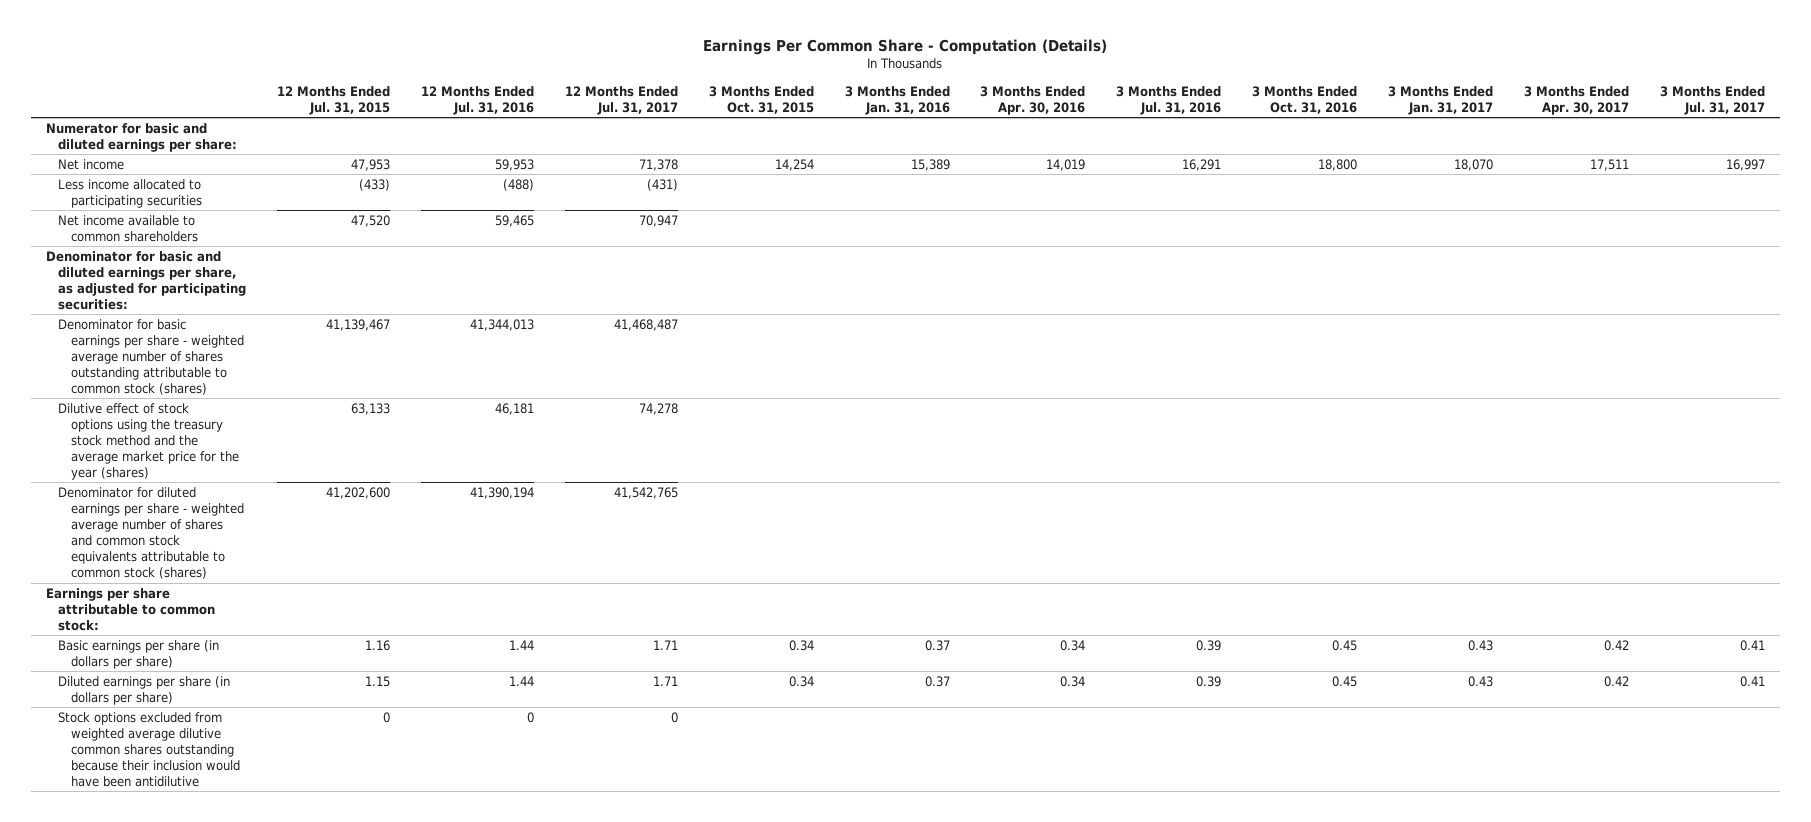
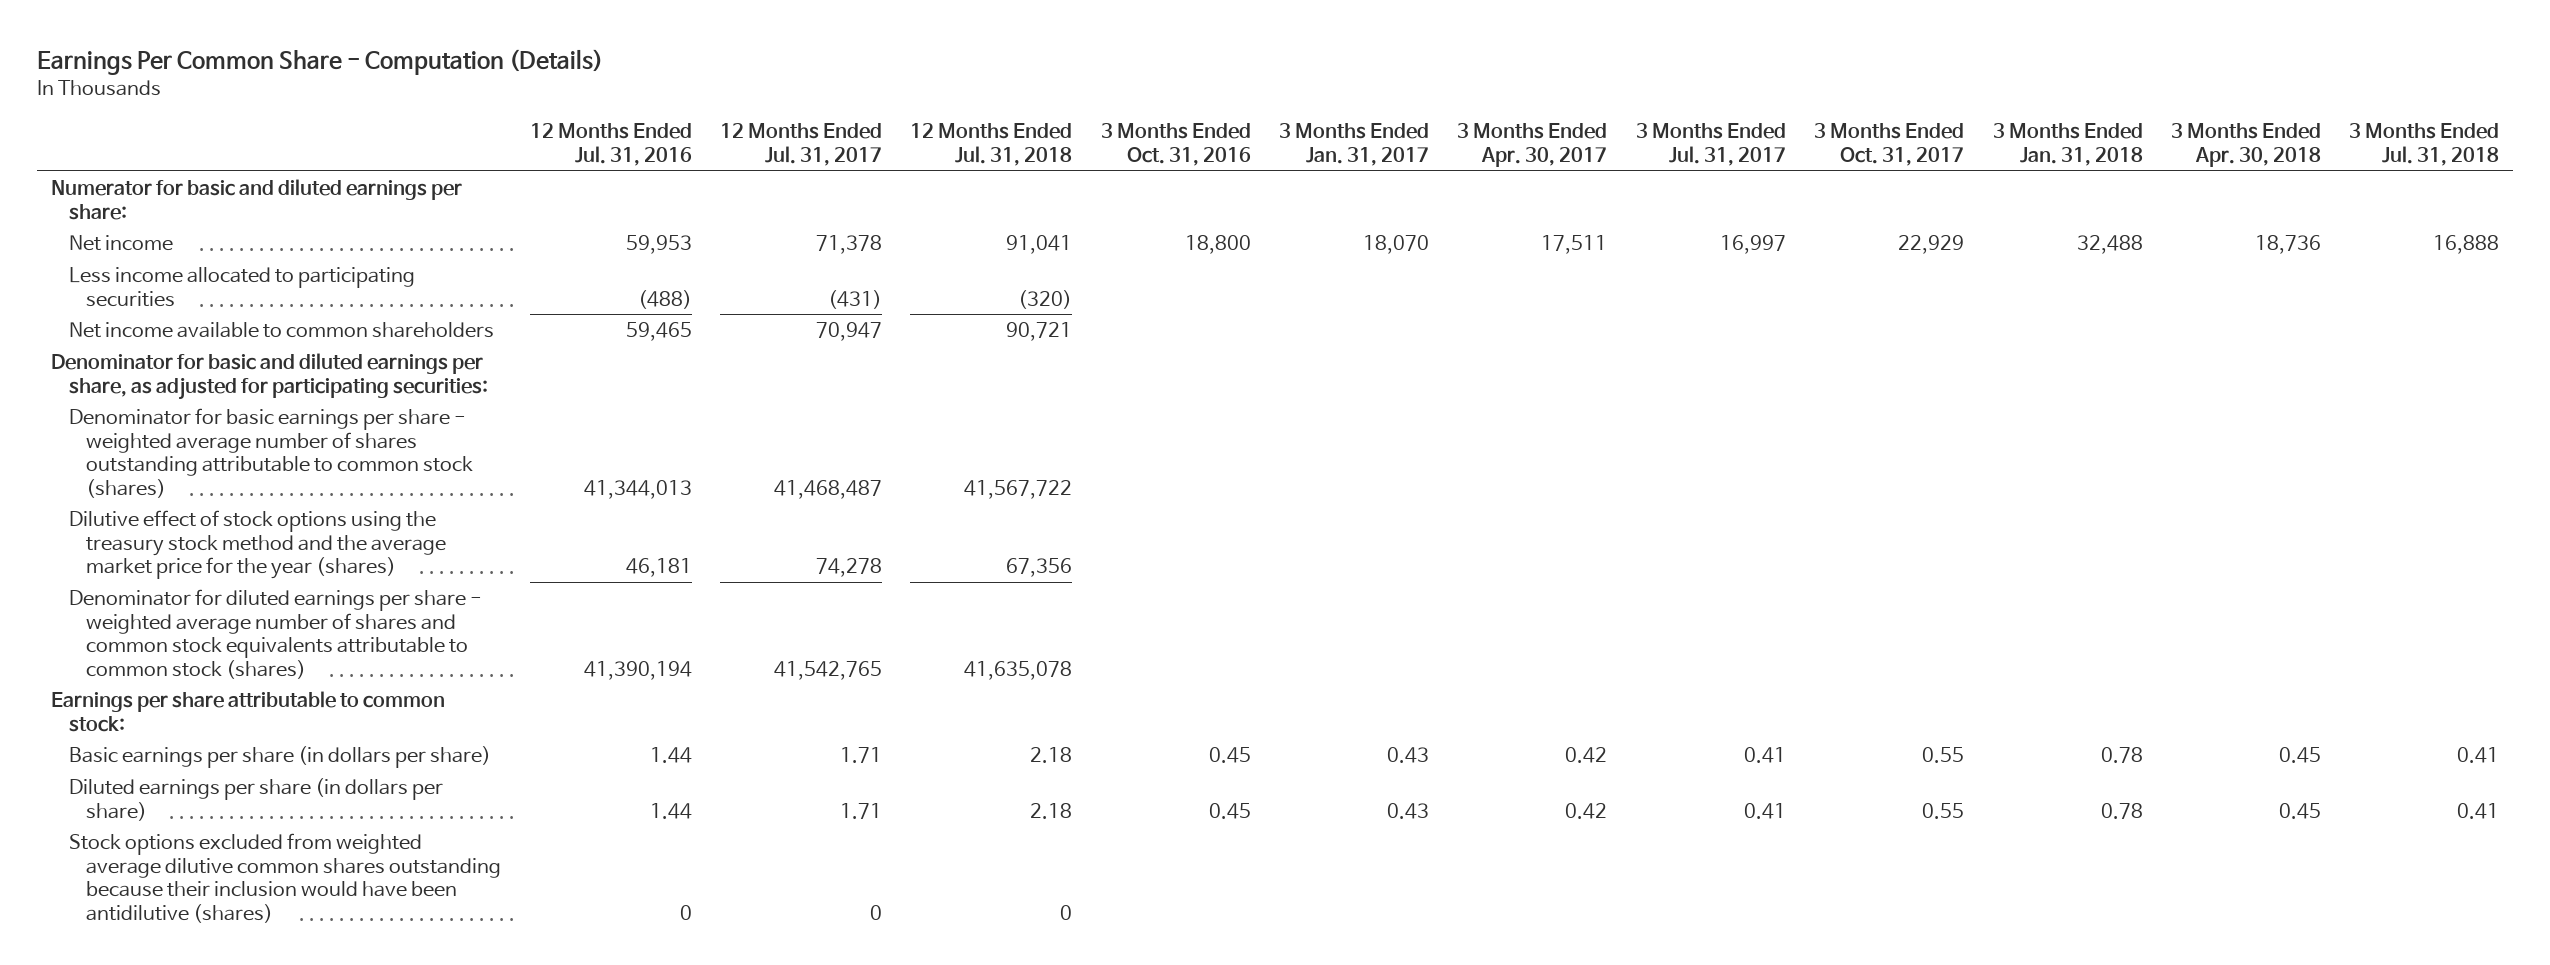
- | 12 Months Ended Jul. 31, 2015 | 12 Months Ended Jul. 31, 2016 | 12 Months Ended Jul. 31, 2017 | 3 Months Ended Oct. 31, 2015 | 3 Months Ended Jan. 31, 2016 | 3 Months Ended Apr. 30, 2016 | 3 Months Ended Jul. 31, 2016 | 3 Months Ended Oct. 31, 2016 | 3 Months Ended Jan. 31, 2017 | 3 Months Ended Apr. 30, 2017 | 3 Months Ended Jul. 31, 2017
+ | 12 Months Ended Jul. 31, 2016 | 12 Months Ended Jul. 31, 2017 | 12 Months Ended Jul. 31, 2018 | 3 Months Ended Oct. 31, 2016 | 3 Months Ended Jan. 31, 2017 | 3 Months Ended Apr. 30, 2017 | 3 Months Ended Jul. 31, 2017 | 3 Months Ended Oct. 31, 2017 | 3 Months Ended Jan. 31, 2018 | 3 Months Ended Apr. 30, 2018 | 3 Months Ended Jul. 31, 2018
- Stock options excluded from weighted average dilutive common shares outstanding because their inclusion would have been antidilutive | 0 | 0 | 0 | | | | | | | |
+ Stock options excluded from weighted average dilutive common shares outstanding because their inclusion would have been antidilutive (shares) | 0 | 0 | 0 | | | | | | | |

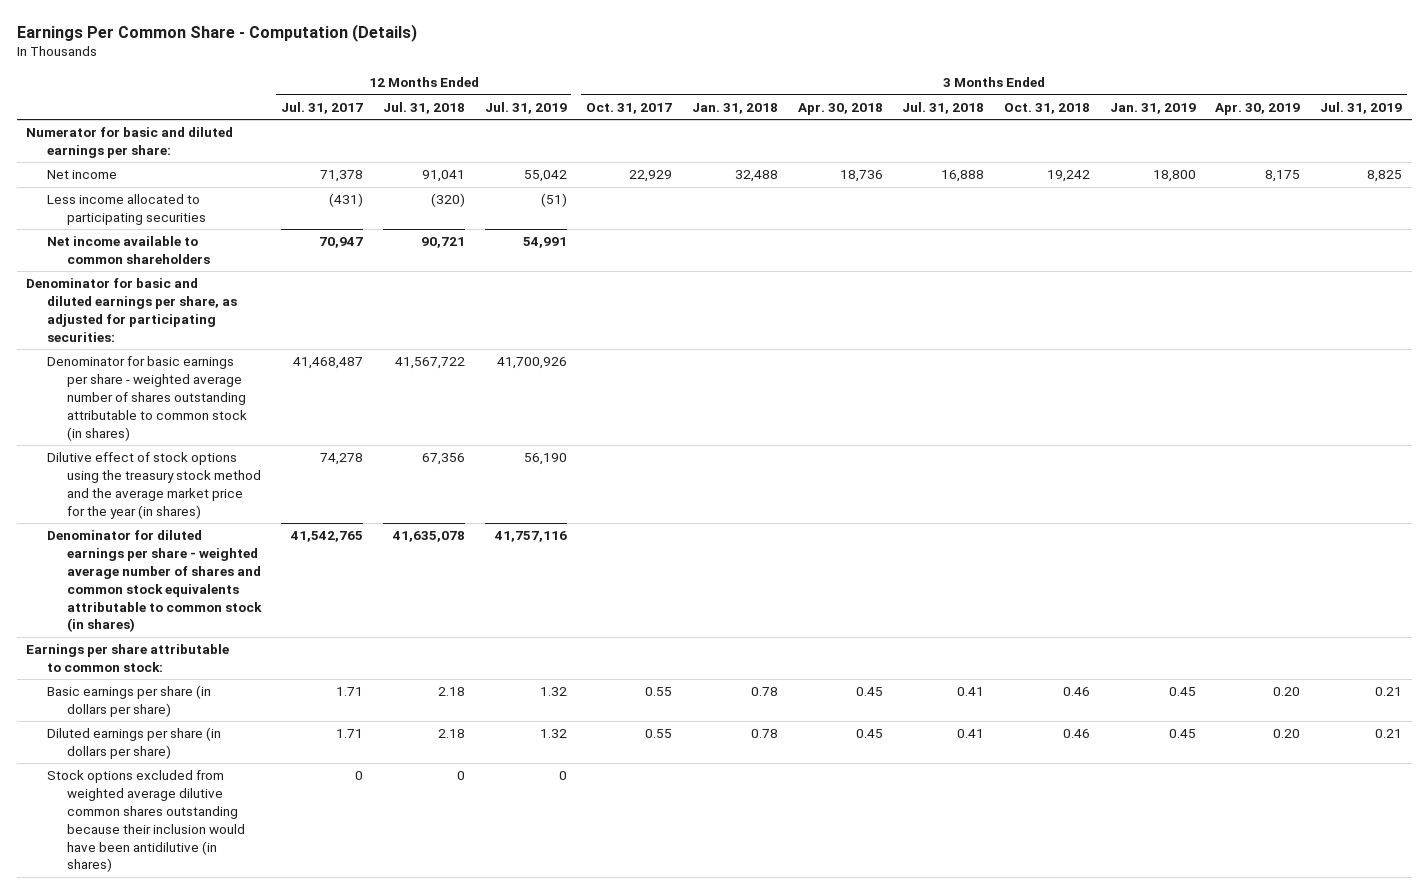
- | 12 Months Ended Jul. 31, 2016 | 12 Months Ended Jul. 31, 2017 | 12 Months Ended Jul. 31, 2018 | 3 Months Ended Oct. 31, 2016 | 3 Months Ended Jan. 31, 2017 | 3 Months Ended Apr. 30, 2017 | 3 Months Ended Jul. 31, 2017 | 3 Months Ended Oct. 31, 2017 | 3 Months Ended Jan. 31, 2018 | 3 Months Ended Apr. 30, 2018 | 3 Months Ended Jul. 31, 2018
+ | 12 Months Ended Jul. 31, 2017 | 12 Months Ended Jul. 31, 2018 | 12 Months Ended Jul. 31, 2019 | 3 Months Ended Oct. 31, 2017 | 3 Months Ended Jan. 31, 2018 | 3 Months Ended Apr. 30, 2018 | 3 Months Ended Jul. 31, 2018 | 3 Months Ended Oct. 31, 2018 | 3 Months Ended Jan. 31, 2019 | 3 Months Ended Apr. 30, 2019 | 3 Months Ended Jul. 31, 2019
- Denominator for basic earnings per share - weighted average number of shares outstanding attributable to common stock (shares) | 41,344,013 | 41,468,487 | 41,567,722 | | | | | | | |
- Dilutive effect of stock options using the treasury stock method and the average market price for the year (shares) | 46,181 | 74,278 | 67,356 | | | | | | | |
- Denominator for diluted earnings per share - weighted average number of shares and common stock equivalents attributable to common stock (shares) | 41,390,194 | 41,542,765 | 41,635,078 | | | | | | | |
+ Denominator for basic earnings per share - weighted average number of shares outstanding attributable to common stock (in shares) | 41,468,487 | 41,567,722 | 41,700,926 | | | | | | | |
+ Dilutive effect of stock options using the treasury stock method and the average market price for the year (in shares) | 74,278 | 67,356 | 56,190 | | | | | | | |
+ Denominator for diluted earnings per share - weighted average number of shares and common stock equivalents attributable to common stock (in shares) | 41,542,765 | 41,635,078 | 41,757,116 | | | | | | | |
- Stock options excluded from weighted average dilutive common shares outstanding because their inclusion would have been antidilutive (shares) | 0 | 0 | 0 | | | | | | | |
+ Stock options excluded from weighted average dilutive common shares outstanding because their inclusion would have been antidilutive (in shares) | 0 | 0 | 0 | | | | | | | |

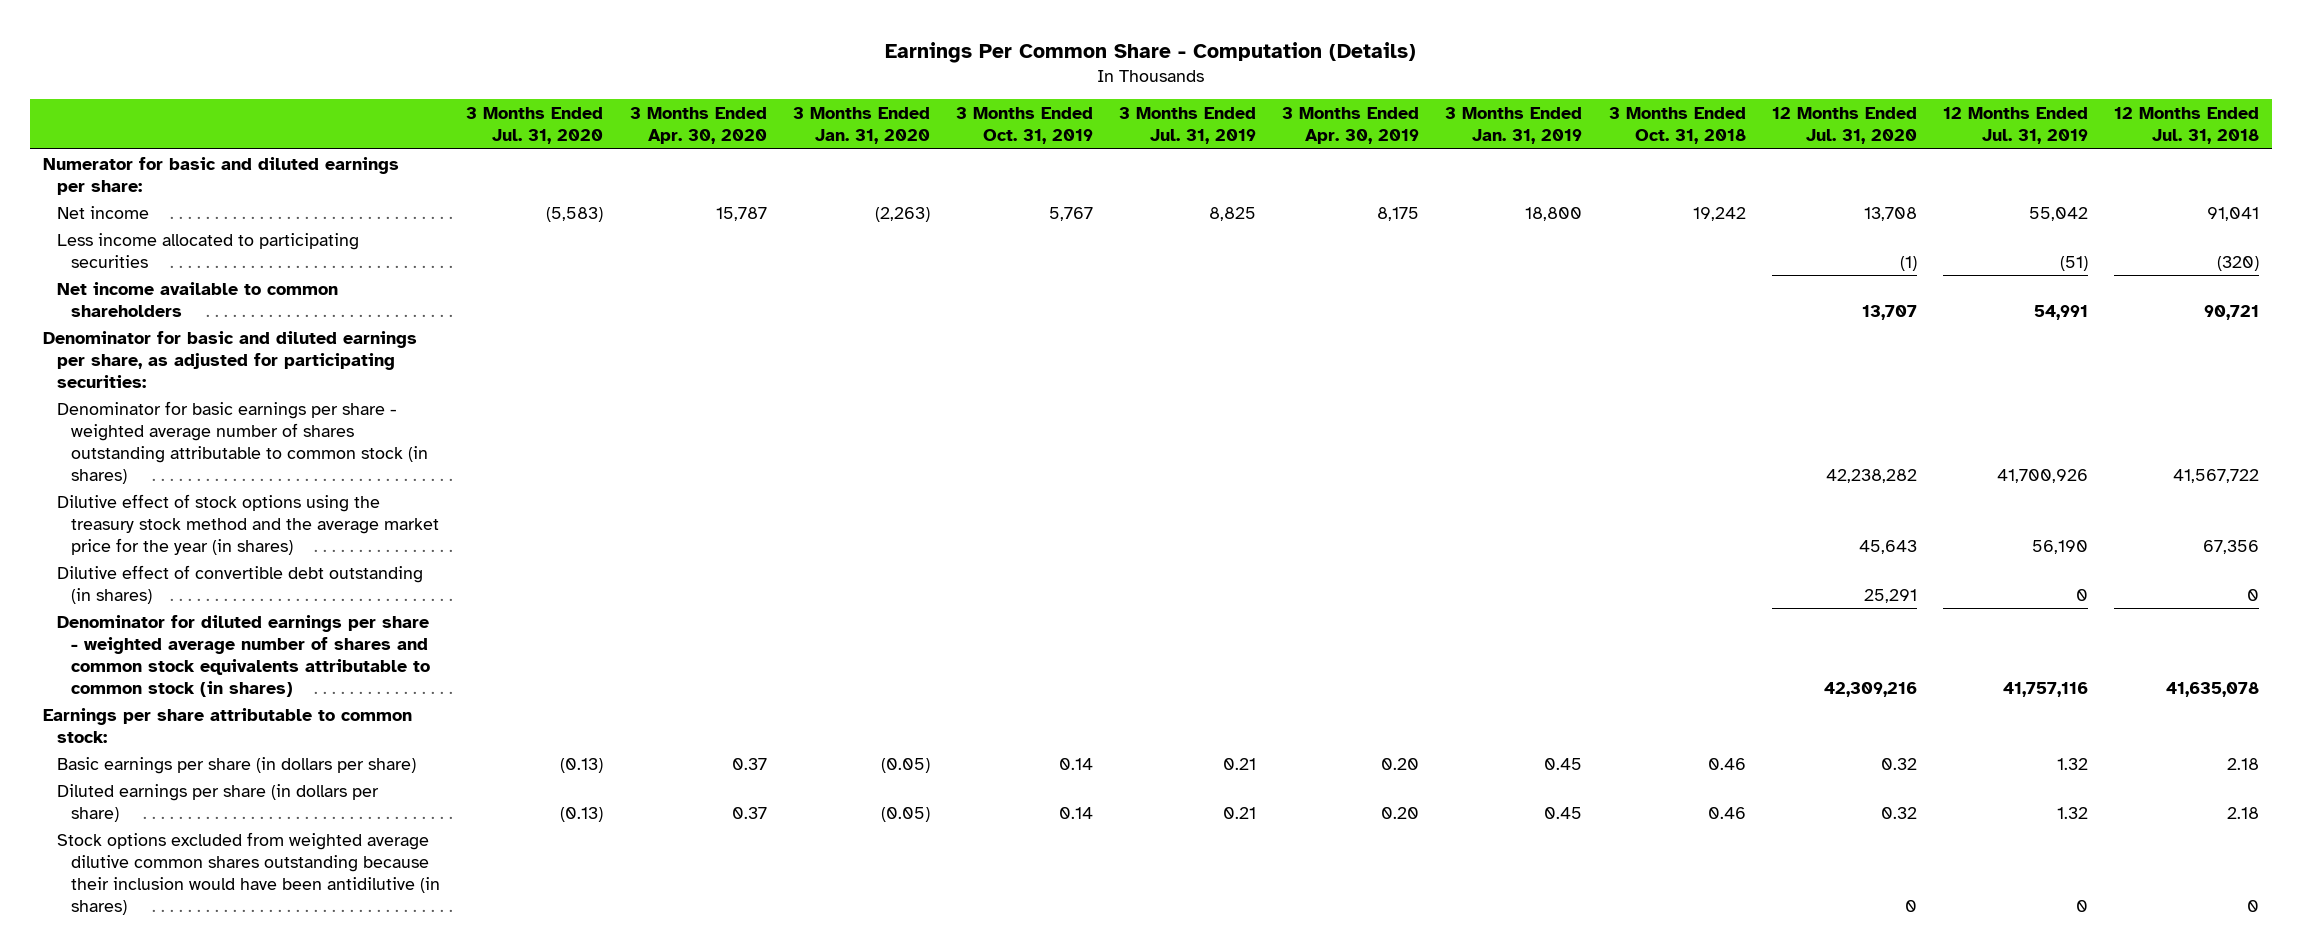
- | 12 Months Ended Jul. 31, 2017 | 12 Months Ended Jul. 31, 2018 | 12 Months Ended Jul. 31, 2019 | 3 Months Ended Oct. 31, 2017 | 3 Months Ended Jan. 31, 2018 | 3 Months Ended Apr. 30, 2018 | 3 Months Ended Jul. 31, 2018 | 3 Months Ended Oct. 31, 2018 | 3 Months Ended Jan. 31, 2019 | 3 Months Ended Apr. 30, 2019 | 3 Months Ended Jul. 31, 2019
+ | 3 Months Ended Jul. 31, 2020 | 3 Months Ended Apr. 30, 2020 | 3 Months Ended Jan. 31, 2020 | 3 Months Ended Oct. 31, 2019 | 3 Months Ended Jul. 31, 2019 | 3 Months Ended Apr. 30, 2019 | 3 Months Ended Jan. 31, 2019 | 3 Months Ended Oct. 31, 2018 | 12 Months Ended Jul. 31, 2020 | 12 Months Ended Jul. 31, 2019 | 12 Months Ended Jul. 31, 2018
+ Dilutive effect of convertible debt outstanding (in shares) | | | | | | | | | 25,291 | 0 | 0

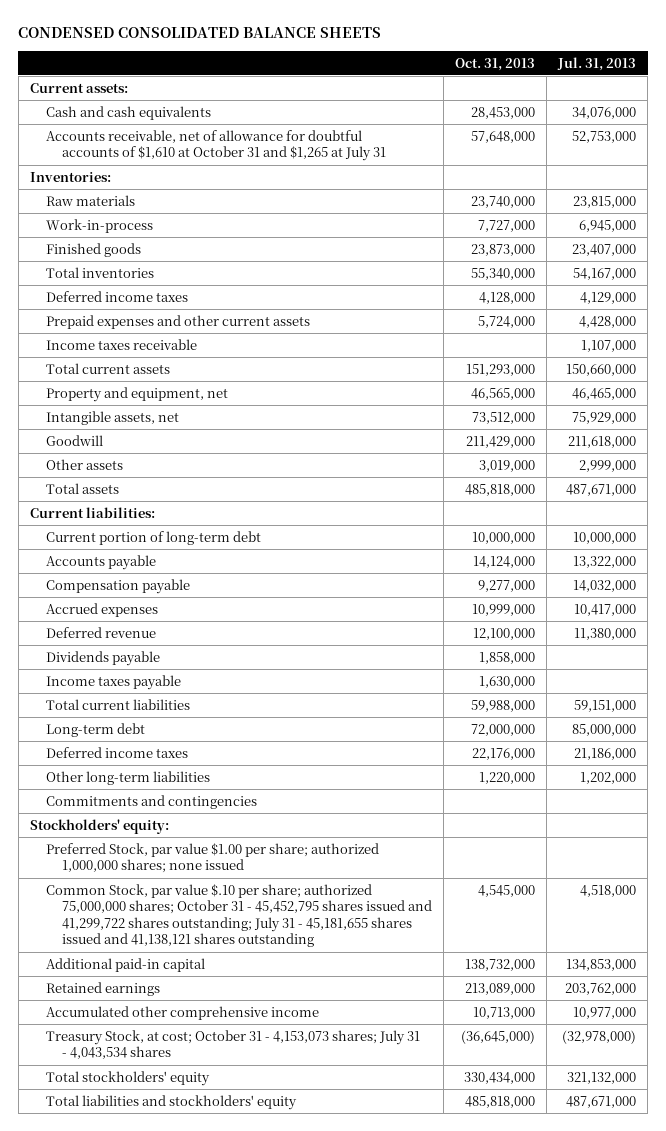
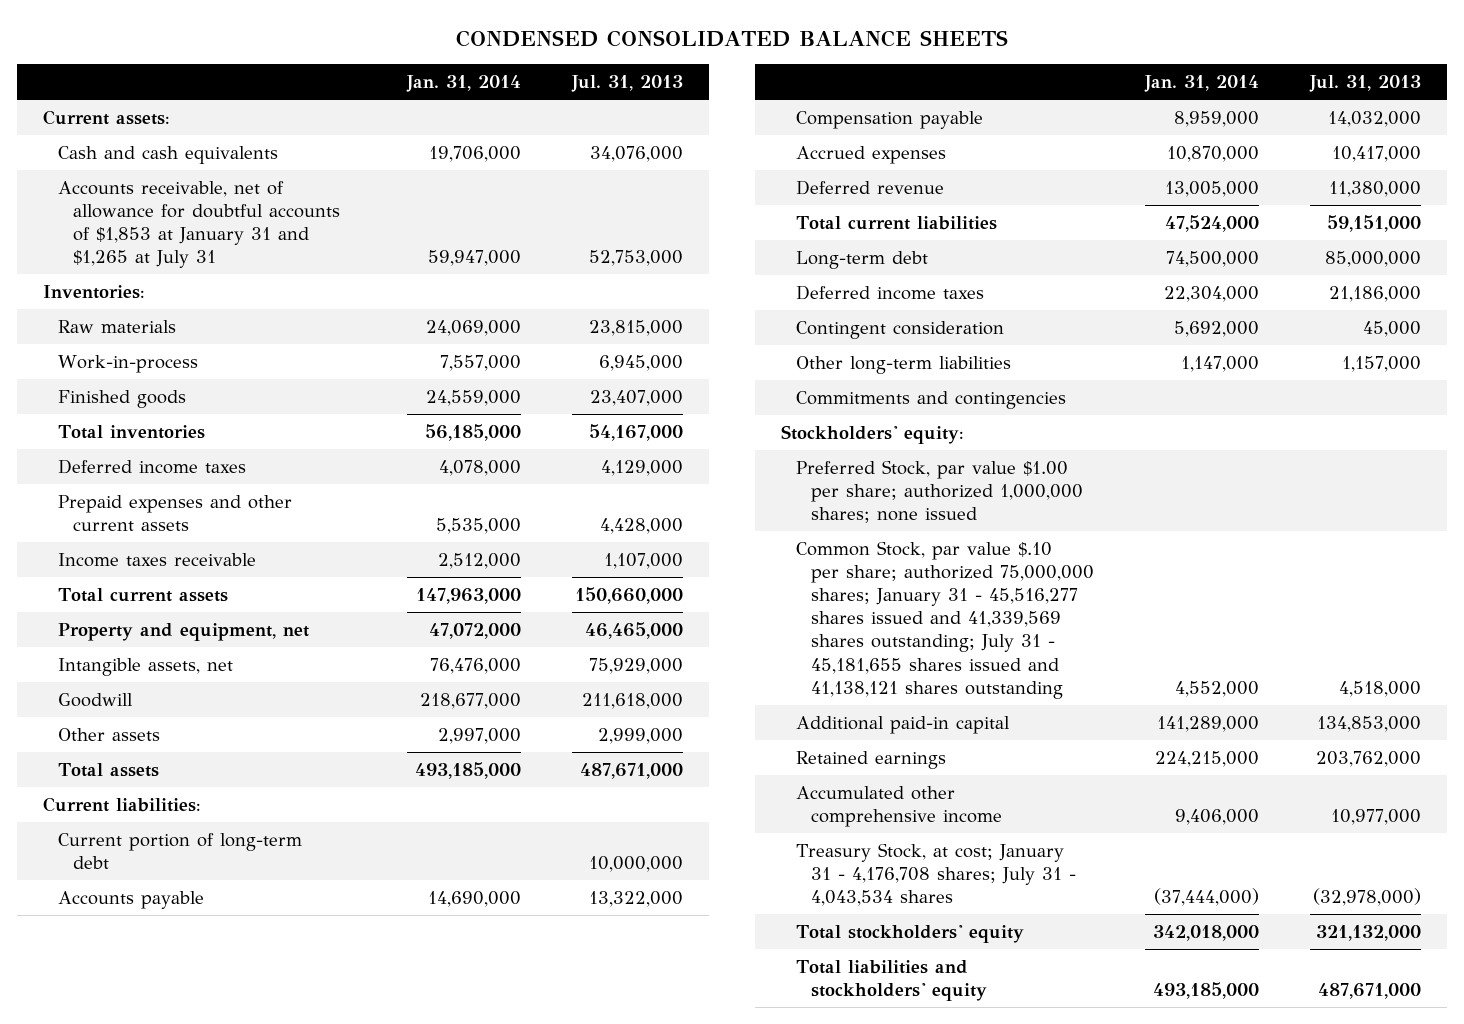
- | Oct. 31, 2013 | Jul. 31, 2013
+ | Jan. 31, 2014 | Jul. 31, 2013
- Accounts receivable, net of allowance for doubtful accounts of $1,610 at October 31 and $1,265 at July 31 | 57,648,000 | 52,753,000
+ Accounts receivable, net of allowance for doubtful accounts of $1,853 at January 31 and $1,265 at July 31 | 59,947,000 | 52,753,000
- Dividends payable | 1,858,000 |
- Income taxes payable | 1,630,000 |
- Other long-term liabilities | 1,220,000 | 1,202,000
+ Contingent consideration | 5,692,000 | 45,000
+ Other long-term liabilities | 1,147,000 | 1,157,000
- Common Stock, par value $.10 per share; authorized 75,000,000 shares; October 31 - 45,452,795 shares issued and 41,299,722 shares outstanding; July 31 - 45,181,655 shares issued and 41,138,121 shares outstanding | 4,545,000 | 4,518,000
+ Common Stock, par value $.10 per share; authorized 75,000,000 shares; January 31 - 45,516,277 shares issued and 41,339,569 shares outstanding; July 31 - 45,181,655 shares issued and 41,138,121 shares outstanding | 4,552,000 | 4,518,000
- Treasury Stock, at cost; October 31 - 4,153,073 shares; July 31 - 4,043,534 shares | (36,645,000) | (32,978,000)
+ Treasury Stock, at cost; January 31 - 4,176,708 shares; July 31 - 4,043,534 shares | (37,444,000) | (32,978,000)

